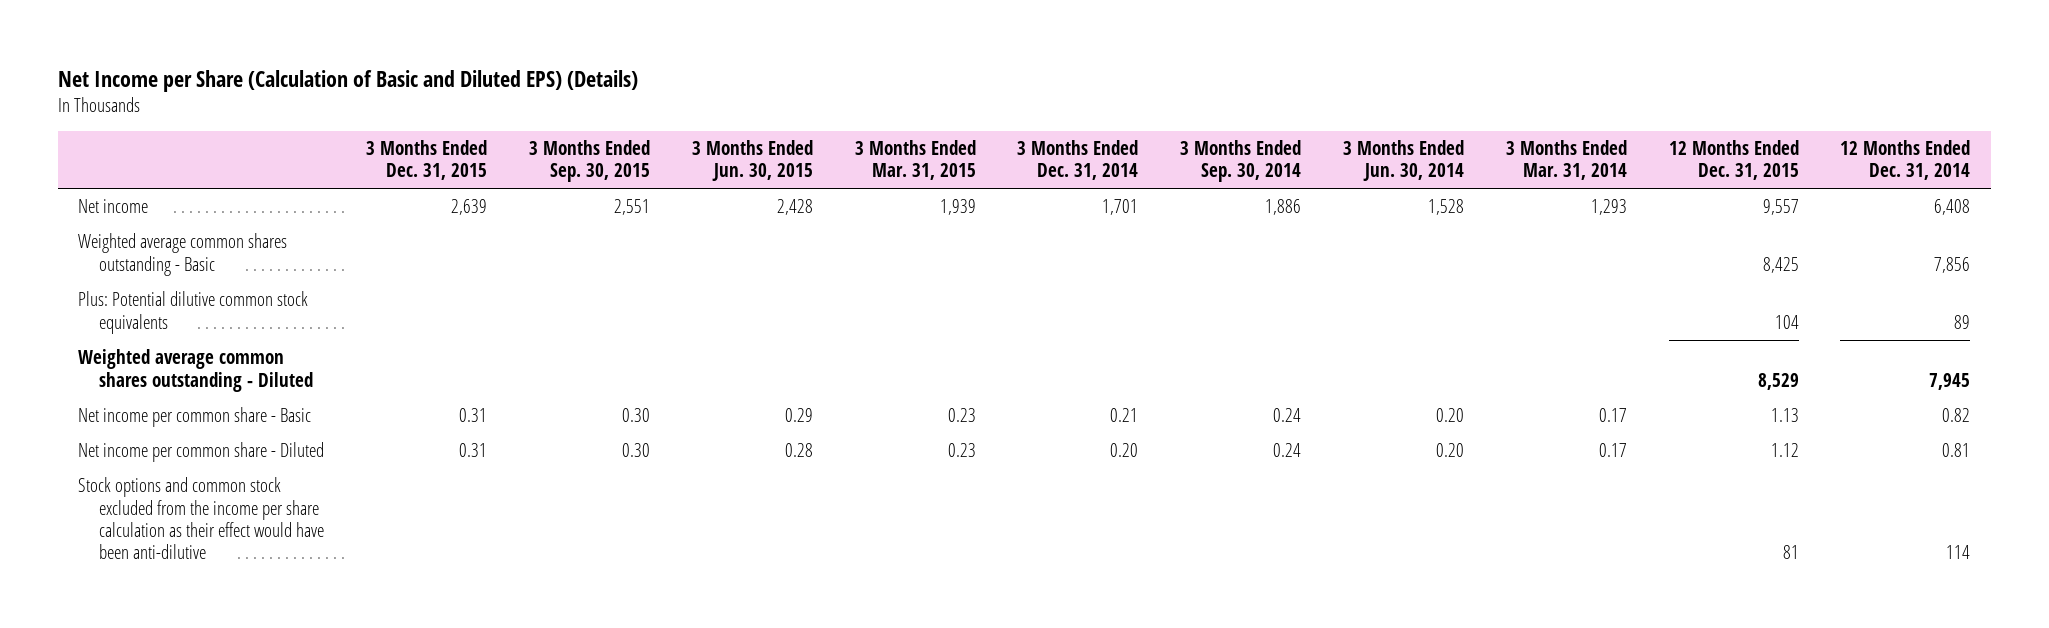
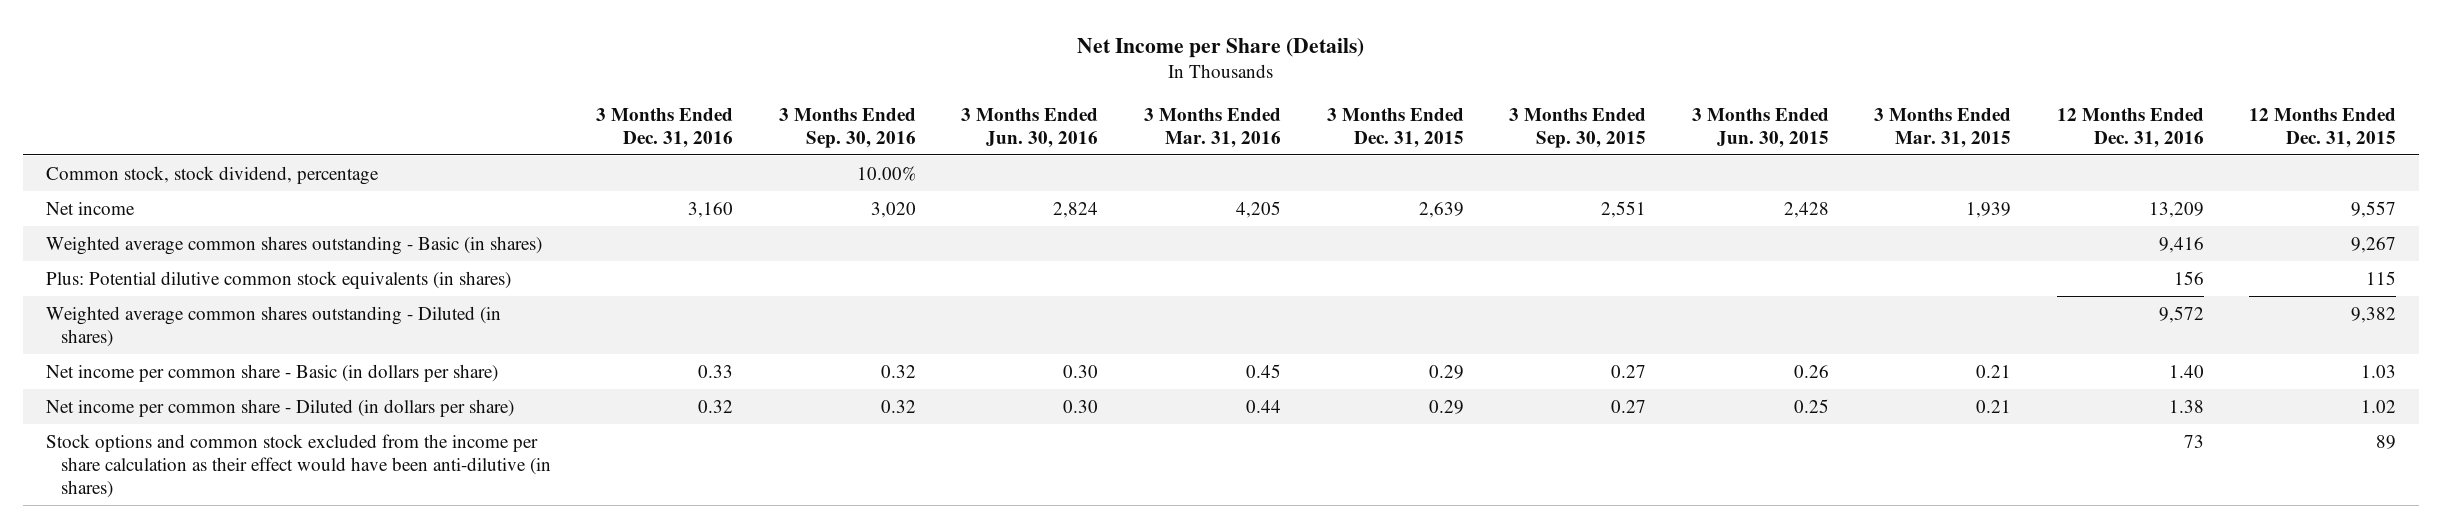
- Net Income per Share (Calculation of Basic and Diluted EPS) (Details)
+ Net Income per Share (Details)
- | 3 Months Ended Dec. 31, 2015 | 3 Months Ended Sep. 30, 2015 | 3 Months Ended Jun. 30, 2015 | 3 Months Ended Mar. 31, 2015 | 3 Months Ended Dec. 31, 2014 | 3 Months Ended Sep. 30, 2014 | 3 Months Ended Jun. 30, 2014 | 3 Months Ended Mar. 31, 2014 | 12 Months Ended Dec. 31, 2015 | 12 Months Ended Dec. 31, 2014
+ | 3 Months Ended Dec. 31, 2016 | 3 Months Ended Sep. 30, 2016 | 3 Months Ended Jun. 30, 2016 | 3 Months Ended Mar. 31, 2016 | 3 Months Ended Dec. 31, 2015 | 3 Months Ended Sep. 30, 2015 | 3 Months Ended Jun. 30, 2015 | 3 Months Ended Mar. 31, 2015 | 12 Months Ended Dec. 31, 2016 | 12 Months Ended Dec. 31, 2015
+ Common stock, stock dividend, percentage | | 10.00% | | | | | | | |
- Weighted average common shares outstanding - Basic | | | | | | | | | 8,425 | 7,856
- Plus: Potential dilutive common stock equivalents | | | | | | | | | 104 | 89
- Weighted average common shares outstanding - Diluted | | | | | | | | | 8,529 | 7,945
- Net income per common share - Basic | 0.31 | 0.30 | 0.29 | 0.23 | 0.21 | 0.24 | 0.20 | 0.17 | 1.13 | 0.82
- Net income per common share - Diluted | 0.31 | 0.30 | 0.28 | 0.23 | 0.20 | 0.24 | 0.20 | 0.17 | 1.12 | 0.81
- Stock options and common stock excluded from the income per share calculation as their effect would have been anti-dilutive | | | | | | | | | 81 | 114
+ Weighted average common shares outstanding - Basic (in shares) | | | | | | | | | 9,416 | 9,267
+ Plus: Potential dilutive common stock equivalents (in shares) | | | | | | | | | 156 | 115
+ Weighted average common shares outstanding - Diluted (in shares) | | | | | | | | | 9,572 | 9,382
+ Net income per common share - Basic (in dollars per share) | 0.33 | 0.32 | 0.30 | 0.45 | 0.29 | 0.27 | 0.26 | 0.21 | 1.40 | 1.03
+ Net income per common share - Diluted (in dollars per share) | 0.32 | 0.32 | 0.30 | 0.44 | 0.29 | 0.27 | 0.25 | 0.21 | 1.38 | 1.02
+ Stock options and common stock excluded from the income per share calculation as their effect would have been anti-dilutive (in shares) | | | | | | | | | 73 | 89

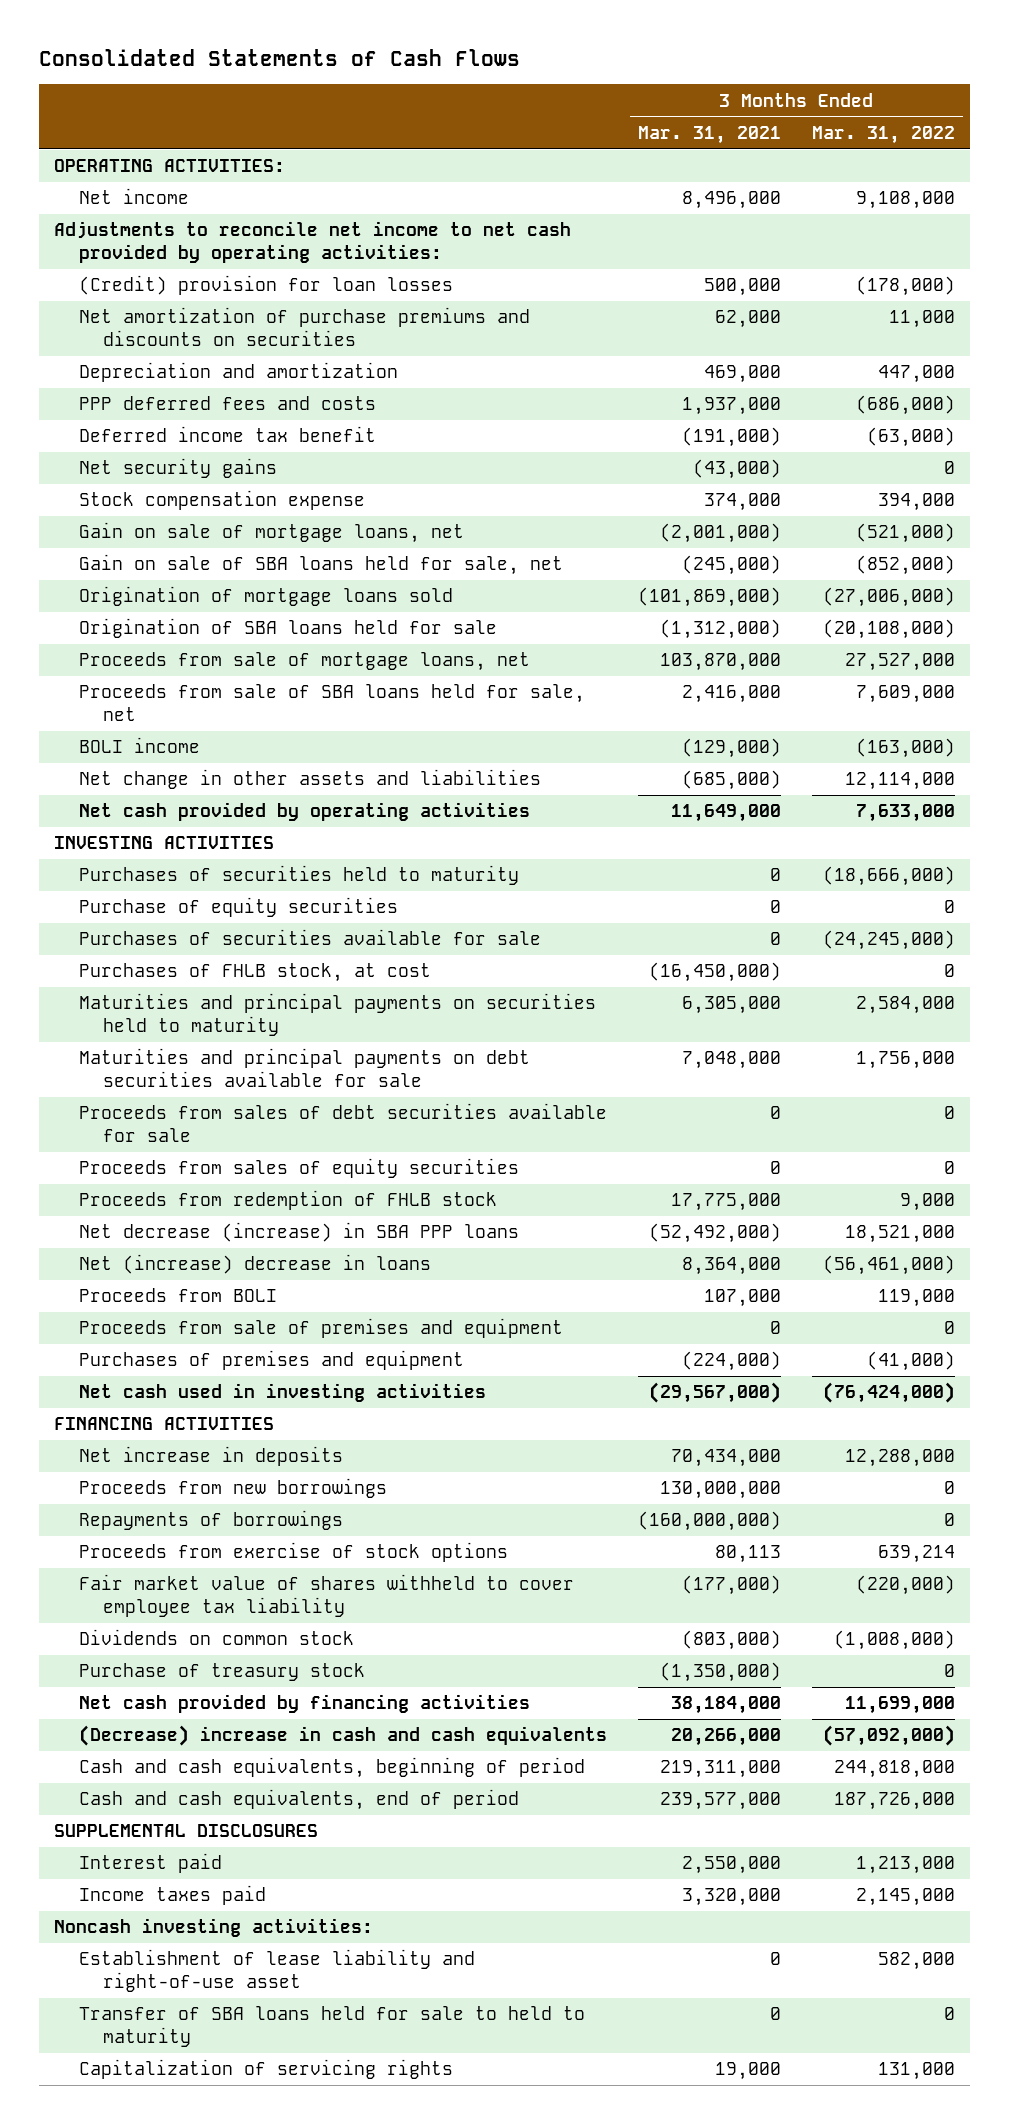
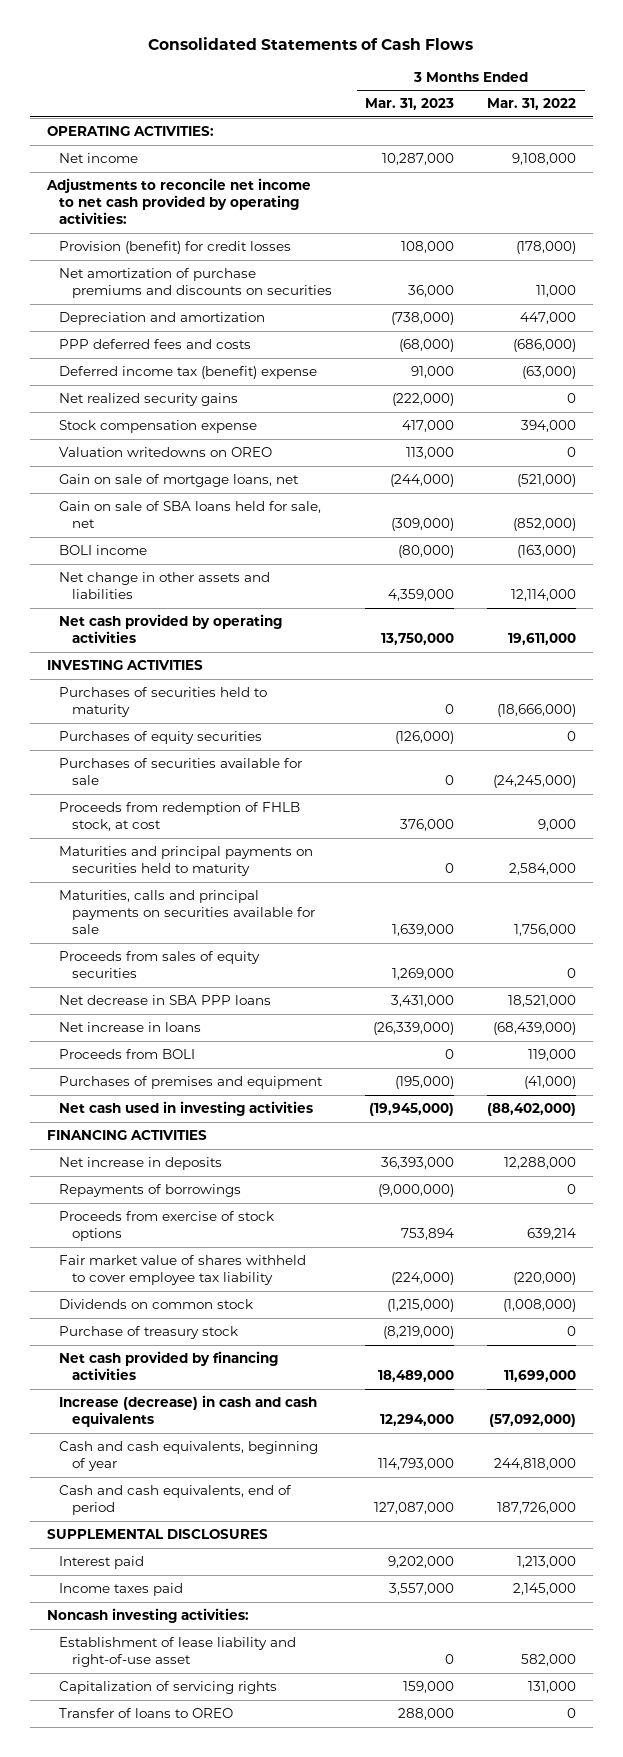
- | 3 Months Ended Mar. 31, 2021 | 3 Months Ended Mar. 31, 2022
+ | 3 Months Ended Mar. 31, 2023 | 3 Months Ended Mar. 31, 2022
- (Credit) provision for loan losses | 500,000 | (178,000)
+ Provision (benefit) for credit losses | 108,000 | (178,000)
- Deferred income tax benefit | (191,000) | (63,000)
- Net security gains | (43,000) | 0
+ Deferred income tax (benefit) expense | 91,000 | (63,000)
+ Net realized security gains | (222,000) | 0
+ Valuation writedowns on OREO | 113,000 | 0
- Origination of mortgage loans sold | (101,869,000) | (27,006,000)
- Origination of SBA loans held for sale | (1,312,000) | (20,108,000)
- Proceeds from sale of mortgage loans, net | 103,870,000 | 27,527,000
- Proceeds from sale of SBA loans held for sale, net | 2,416,000 | 7,609,000
- Net cash provided by operating activities | 11,649,000 | 7,633,000
+ Net cash provided by operating activities | 13,750,000 | 19,611,000
- Purchase of equity securities | 0 | 0
+ Purchases of equity securities | (126,000) | 0
- Purchases of FHLB stock, at cost | (16,450,000) | 0
+ Proceeds from redemption of FHLB stock, at cost | 376,000 | 9,000
- Maturities and principal payments on debt securities available for sale | 7,048,000 | 1,756,000
- Proceeds from sales of debt securities available for sale | 0 | 0
+ Maturities, calls and principal payments on securities available for sale | 1,639,000 | 1,756,000
- Proceeds from redemption of FHLB stock | 17,775,000 | 9,000
- Net decrease (increase) in SBA PPP loans | (52,492,000) | 18,521,000
- Net (increase) decrease in loans | 8,364,000 | (56,461,000)
+ Net decrease in SBA PPP loans | 3,431,000 | 18,521,000
+ Net increase in loans | (26,339,000) | (68,439,000)
- Proceeds from sale of premises and equipment | 0 | 0
- Net cash used in investing activities | (29,567,000) | (76,424,000)
+ Net cash used in investing activities | (19,945,000) | (88,402,000)
- Proceeds from new borrowings | 130,000,000 | 0
- (Decrease) increase in cash and cash equivalents | 20,266,000 | (57,092,000)
- Cash and cash equivalents, beginning of period | 219,311,000 | 244,818,000
+ Increase (decrease) in cash and cash equivalents | 12,294,000 | (57,092,000)
+ Cash and cash equivalents, beginning of year | 114,793,000 | 244,818,000
- Transfer of SBA loans held for sale to held to maturity | 0 | 0
+ Transfer of loans to OREO | 288,000 | 0

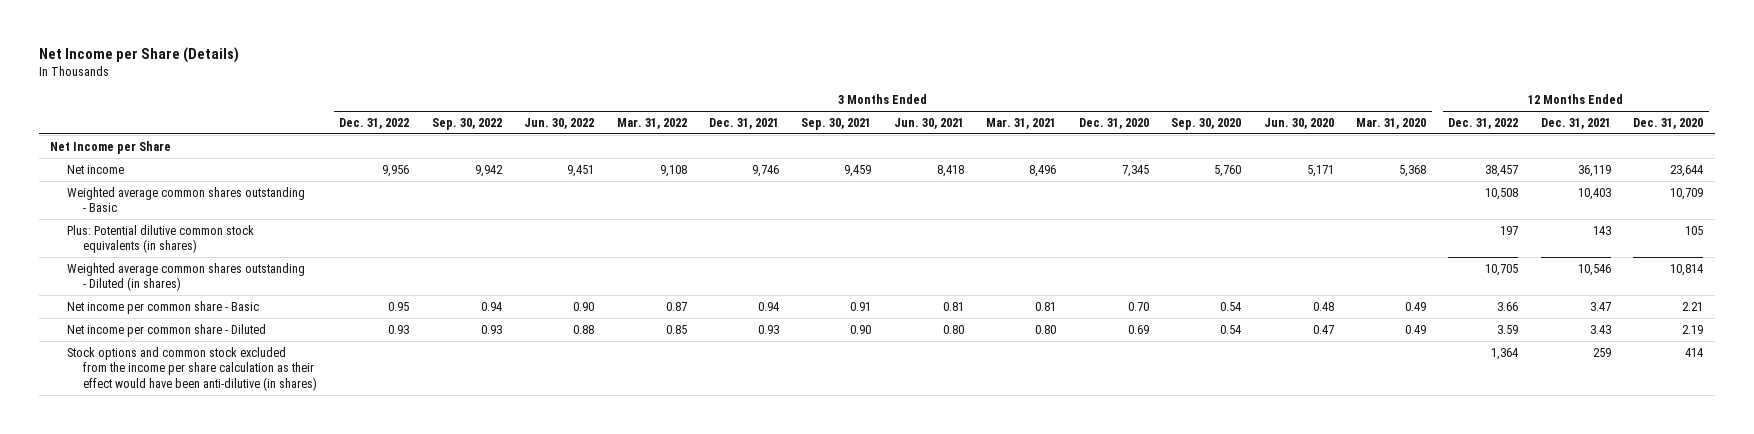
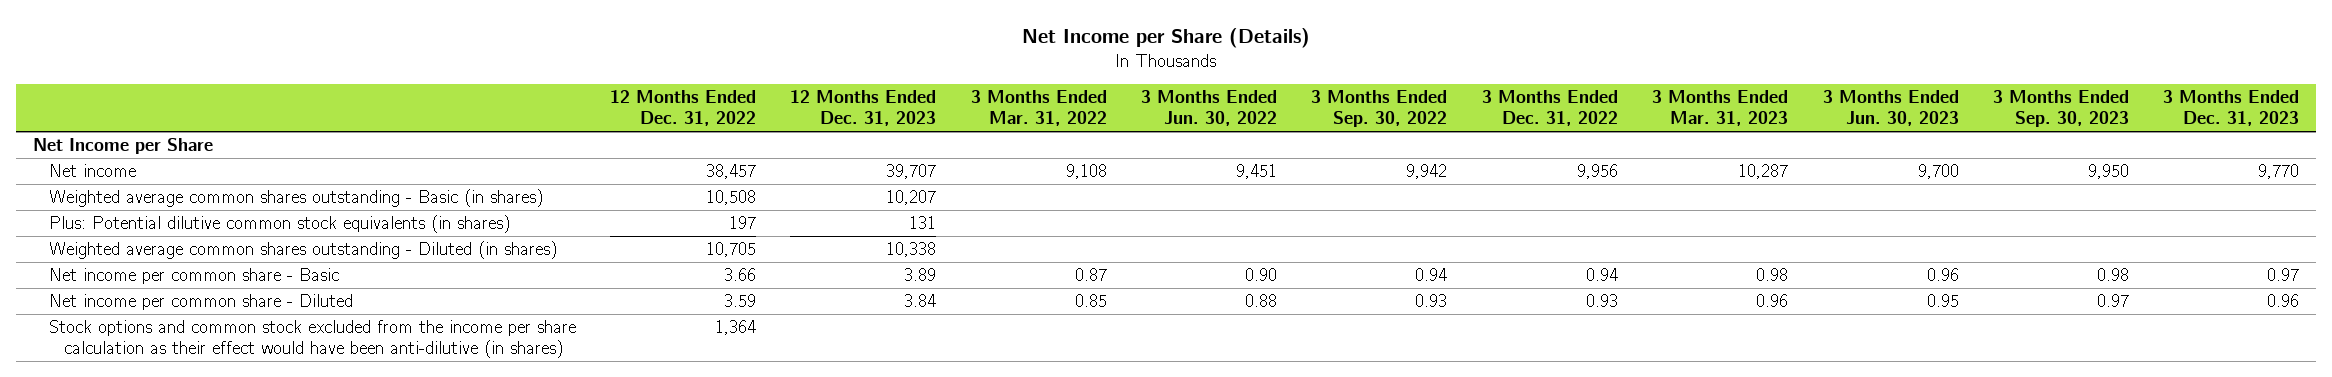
- | 3 Months Ended Dec. 31, 2022 | 3 Months Ended Sep. 30, 2022 | 3 Months Ended Jun. 30, 2022 | 3 Months Ended Mar. 31, 2022 | 3 Months Ended Dec. 31, 2021 | 3 Months Ended Sep. 30, 2021 | 3 Months Ended Jun. 30, 2021 | 3 Months Ended Mar. 31, 2021 | 3 Months Ended Dec. 31, 2020 | 3 Months Ended Sep. 30, 2020 | 3 Months Ended Jun. 30, 2020 | 3 Months Ended Mar. 31, 2020 | 12 Months Ended Dec. 31, 2022 | 12 Months Ended Dec. 31, 2021 | 12 Months Ended Dec. 31, 2020
+ | 12 Months Ended Dec. 31, 2022 | 12 Months Ended Dec. 31, 2023 | 3 Months Ended Mar. 31, 2022 | 3 Months Ended Jun. 30, 2022 | 3 Months Ended Sep. 30, 2022 | 3 Months Ended Dec. 31, 2022 | 3 Months Ended Mar. 31, 2023 | 3 Months Ended Jun. 30, 2023 | 3 Months Ended Sep. 30, 2023 | 3 Months Ended Dec. 31, 2023
- Weighted average common shares outstanding - Basic | | | | | | | | | | | | | 10,508 | 10,403 | 10,709
+ Weighted average common shares outstanding - Basic (in shares) | 10,508 | 10,207 | | | | | | | |
- Net income per common share - Basic | 0.95 | 0.94 | 0.90 | 0.87 | 0.94 | 0.91 | 0.81 | 0.81 | 0.70 | 0.54 | 0.48 | 0.49 | 3.66 | 3.47 | 2.21
+ Net income per common share - Basic | 3.66 | 3.89 | 0.87 | 0.90 | 0.94 | 0.94 | 0.98 | 0.96 | 0.98 | 0.97

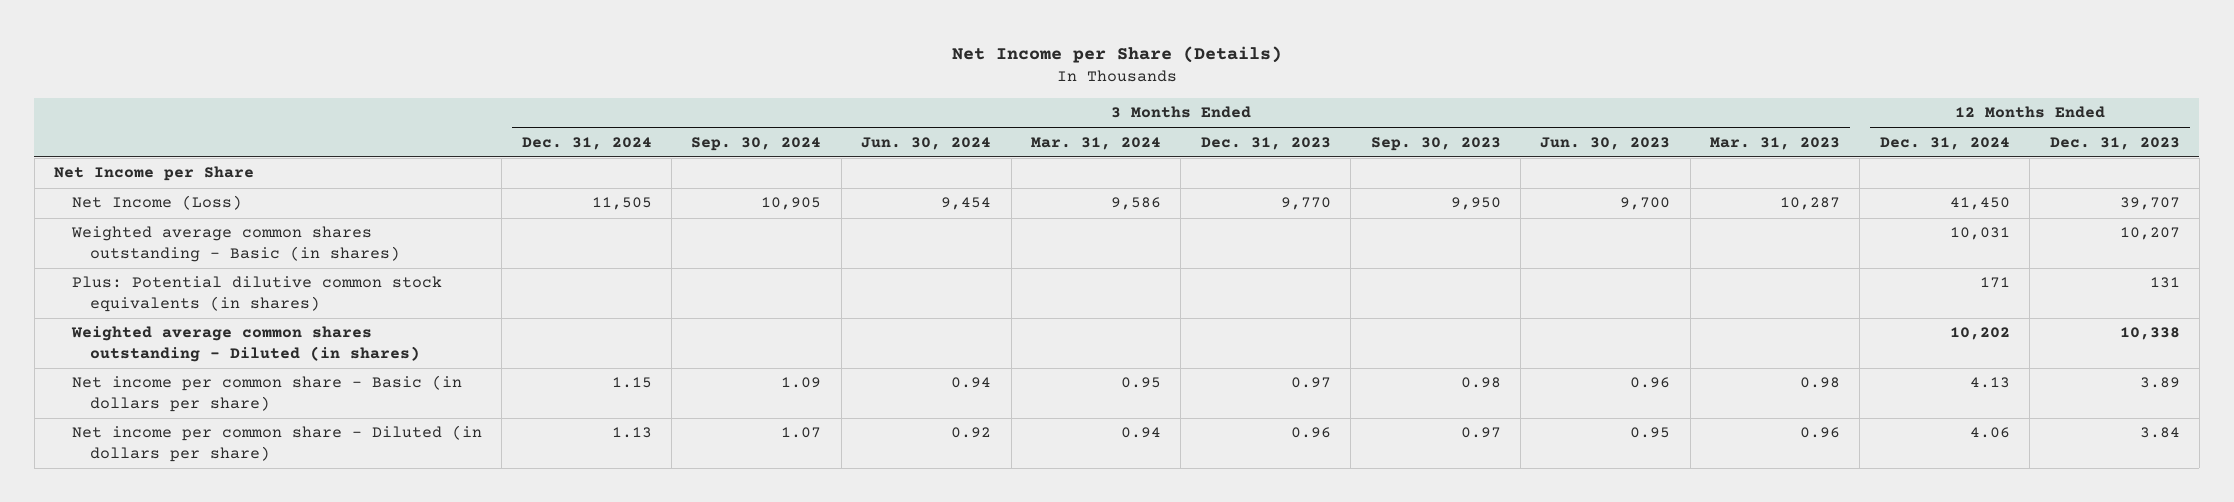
- | 12 Months Ended Dec. 31, 2022 | 12 Months Ended Dec. 31, 2023 | 3 Months Ended Mar. 31, 2022 | 3 Months Ended Jun. 30, 2022 | 3 Months Ended Sep. 30, 2022 | 3 Months Ended Dec. 31, 2022 | 3 Months Ended Mar. 31, 2023 | 3 Months Ended Jun. 30, 2023 | 3 Months Ended Sep. 30, 2023 | 3 Months Ended Dec. 31, 2023
+ | 3 Months Ended Dec. 31, 2024 | 3 Months Ended Sep. 30, 2024 | 3 Months Ended Jun. 30, 2024 | 3 Months Ended Mar. 31, 2024 | 3 Months Ended Dec. 31, 2023 | 3 Months Ended Sep. 30, 2023 | 3 Months Ended Jun. 30, 2023 | 3 Months Ended Mar. 31, 2023 | 12 Months Ended Dec. 31, 2024 | 12 Months Ended Dec. 31, 2023
- Net income | 38,457 | 39,707 | 9,108 | 9,451 | 9,942 | 9,956 | 10,287 | 9,700 | 9,950 | 9,770
+ Net Income (Loss) | 11,505 | 10,905 | 9,454 | 9,586 | 9,770 | 9,950 | 9,700 | 10,287 | 41,450 | 39,707
- Net income per common share - Basic | 3.66 | 3.89 | 0.87 | 0.90 | 0.94 | 0.94 | 0.98 | 0.96 | 0.98 | 0.97
- Net income per common share - Diluted | 3.59 | 3.84 | 0.85 | 0.88 | 0.93 | 0.93 | 0.96 | 0.95 | 0.97 | 0.96
- Stock options and common stock excluded from the income per share calculation as their effect would have been anti-dilutive (in shares) | 1,364 | | | | | | | | |
+ Net income per common share - Basic (in dollars per share) | 1.15 | 1.09 | 0.94 | 0.95 | 0.97 | 0.98 | 0.96 | 0.98 | 4.13 | 3.89
+ Net income per common share - Diluted (in dollars per share) | 1.13 | 1.07 | 0.92 | 0.94 | 0.96 | 0.97 | 0.95 | 0.96 | 4.06 | 3.84

